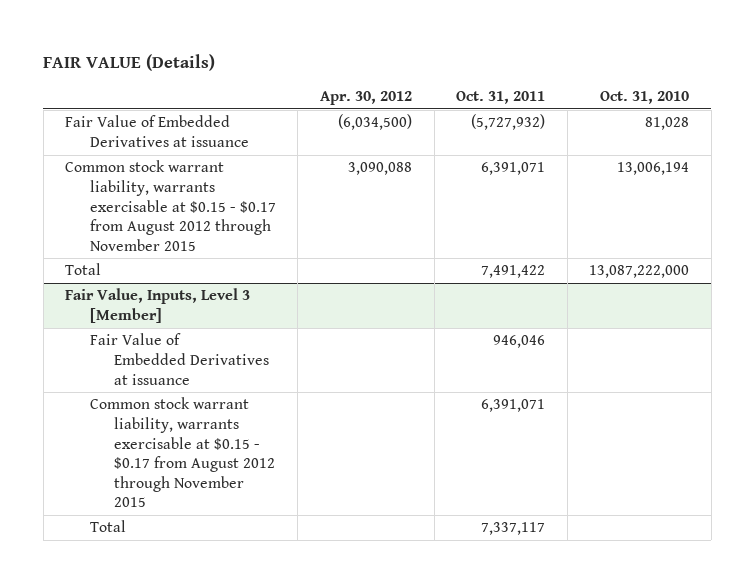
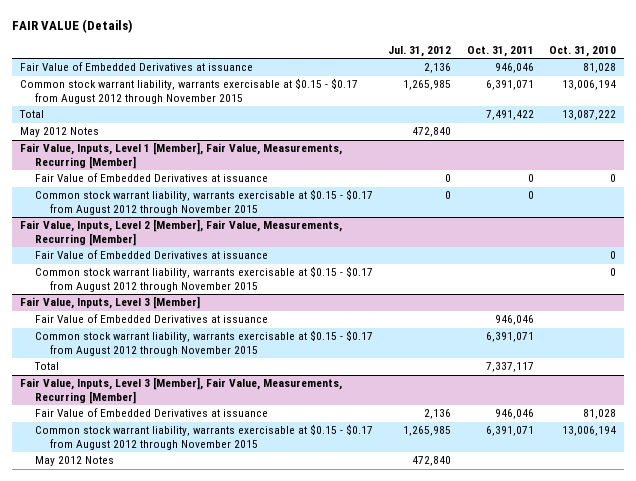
- | Apr. 30, 2012 | Oct. 31, 2011 | Oct. 31, 2010
+ | Jul. 31, 2012 | Oct. 31, 2011 | Oct. 31, 2010
- Fair Value of Embedded Derivatives at issuance | (6,034,500) | (5,727,932) | 81,028
+ Fair Value of Embedded Derivatives at issuance | 2,136 | 946,046 | 81,028
- Total | | 7,491,422 | 13,087,222,000
+ Total | | 7,491,422 | 13,087,222
+ May 2012 Notes | 472,840 | |
+ Fair Value, Inputs, Level 1 [Member], Fair Value, Measurements, Recurring [Member]
+ Fair Value of Embedded Derivatives at issuance | 0 | 0 | 0
+ Common stock warrant liability, warrants exercisable at $0.15 - $0.17 from August 2012 through November 2015 | 0 | 0 |
+ Fair Value, Inputs, Level 2 [Member], Fair Value, Measurements, Recurring [Member]
+ Fair Value of Embedded Derivatives at issuance | | | 0
+ Common stock warrant liability, warrants exercisable at $0.15 - $0.17 from August 2012 through November 2015 | | | 0
+ Fair Value, Inputs, Level 3 [Member], Fair Value, Measurements, Recurring [Member]
+ Fair Value of Embedded Derivatives at issuance | 2,136 | 946,046 | 81,028
+ Common stock warrant liability, warrants exercisable at $0.15 - $0.17 from August 2012 through November 2015 | 1,265,985 | 6,391,071 | 13,006,194
+ May 2012 Notes | 472,840 | |

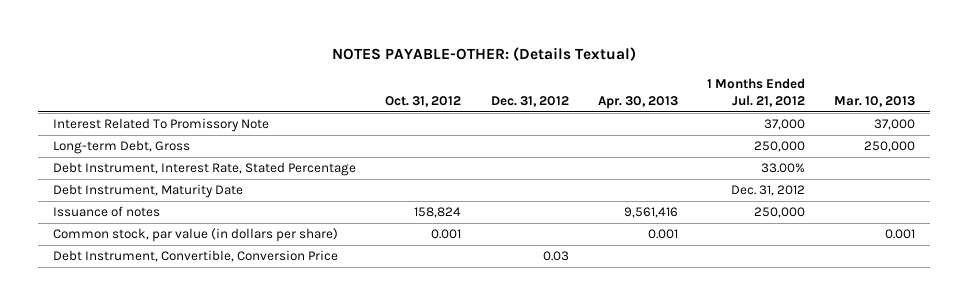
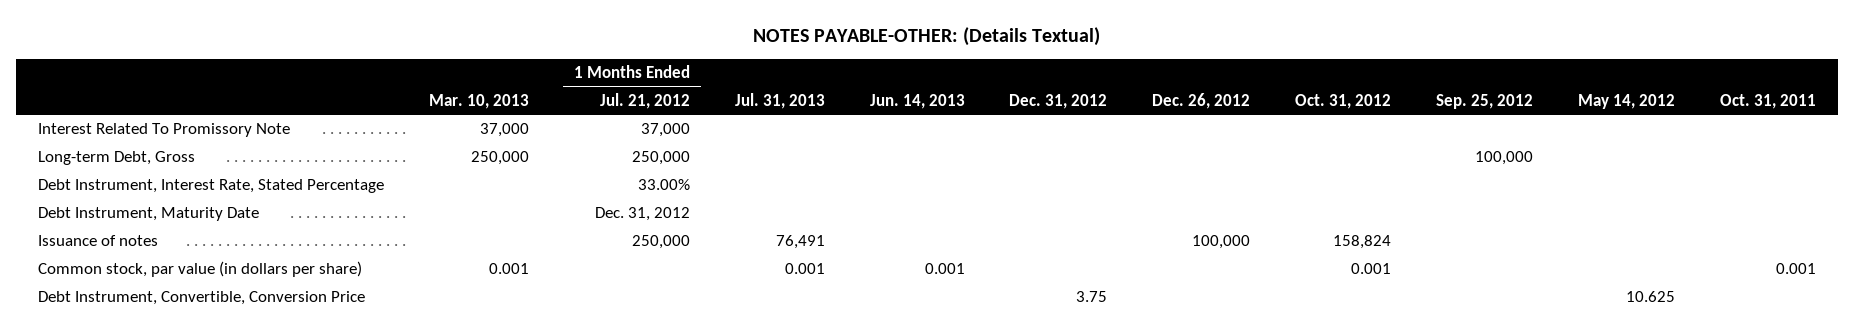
- | Oct. 31, 2012 | Dec. 31, 2012 | Apr. 30, 2013 | 1 Months Ended Jul. 21, 2012 | Mar. 10, 2013
+ | Mar. 10, 2013 | 1 Months Ended Jul. 21, 2012 | Jul. 31, 2013 | Jun. 14, 2013 | Dec. 31, 2012 | Dec. 26, 2012 | Oct. 31, 2012 | Sep. 25, 2012 | May 14, 2012 | Oct. 31, 2011
- Debt Instrument, Convertible, Conversion Price | | 0.03 | | |
+ Debt Instrument, Convertible, Conversion Price | | | | | 3.75 | | | | 10.625 |

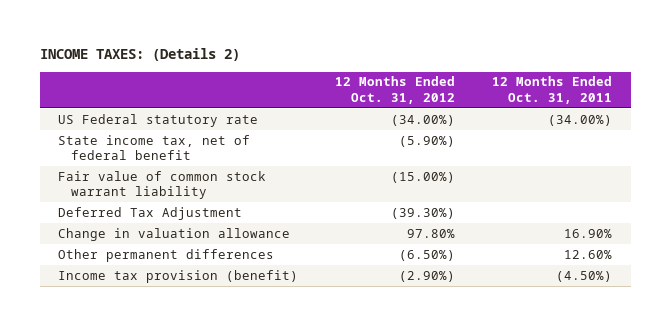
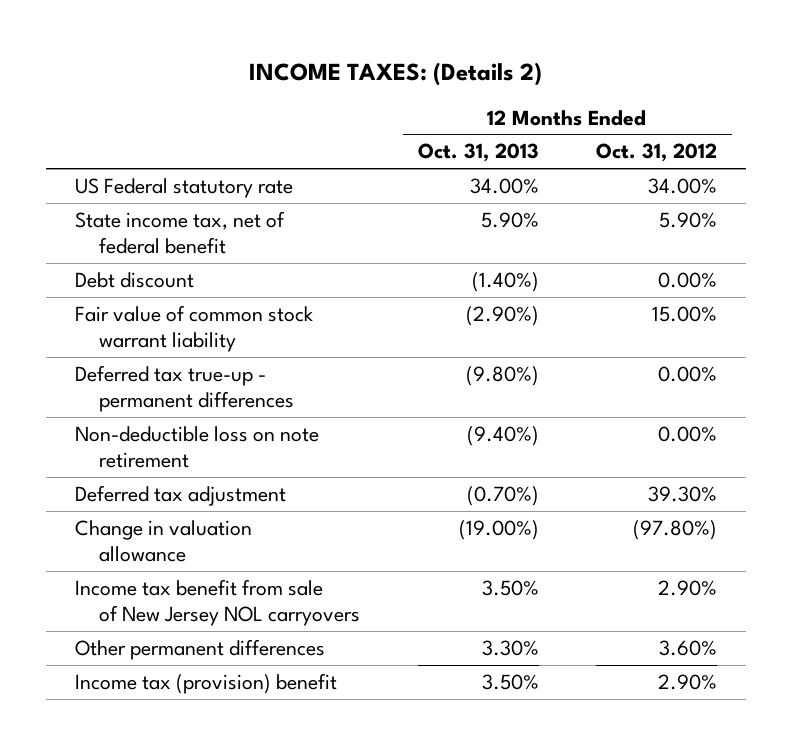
- | 12 Months Ended Oct. 31, 2012 | 12 Months Ended Oct. 31, 2011
+ | 12 Months Ended Oct. 31, 2013 | 12 Months Ended Oct. 31, 2012
- US Federal statutory rate | (34.00%) | (34.00%)
- State income tax, net of federal benefit | (5.90%) |
- Fair value of common stock warrant liability | (15.00%) |
- Deferred Tax Adjustment | (39.30%) |
- Change in valuation allowance | 97.80% | 16.90%
- Other permanent differences | (6.50%) | 12.60%
- Income tax provision (benefit) | (2.90%) | (4.50%)
+ US Federal statutory rate | 34.00% | 34.00%
+ State income tax, net of federal benefit | 5.90% | 5.90%
+ Debt discount | (1.40%) | 0.00%
+ Fair value of common stock warrant liability | (2.90%) | 15.00%
+ Deferred tax true-up - permanent differences | (9.80%) | 0.00%
+ Non-deductible loss on note retirement | (9.40%) | 0.00%
+ Deferred tax adjustment | (0.70%) | 39.30%
+ Change in valuation allowance | (19.00%) | (97.80%)
+ Income tax benefit from sale of New Jersey NOL carryovers | 3.50% | 2.90%
+ Other permanent differences | 3.30% | 3.60%
+ Income tax (provision) benefit | 3.50% | 2.90%

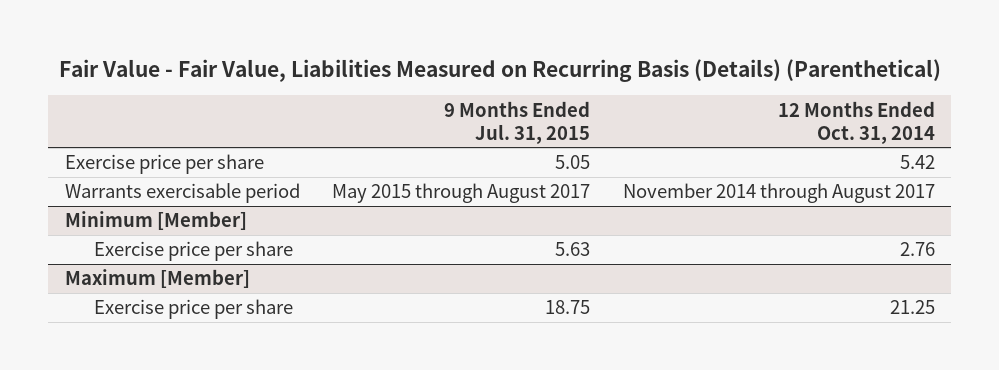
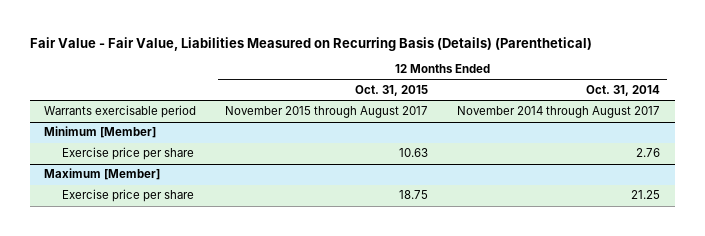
- | 9 Months Ended Jul. 31, 2015 | 12 Months Ended Oct. 31, 2014
+ | 12 Months Ended Oct. 31, 2015 | 12 Months Ended Oct. 31, 2014
- Exercise price per share | 5.05 | 5.42

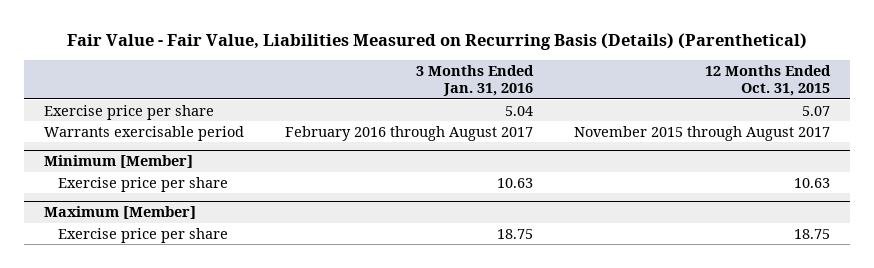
- | 12 Months Ended Oct. 31, 2015 | 12 Months Ended Oct. 31, 2014
+ | 3 Months Ended Jan. 31, 2016 | 12 Months Ended Oct. 31, 2015
+ Exercise price per share | 5.04 | 5.07

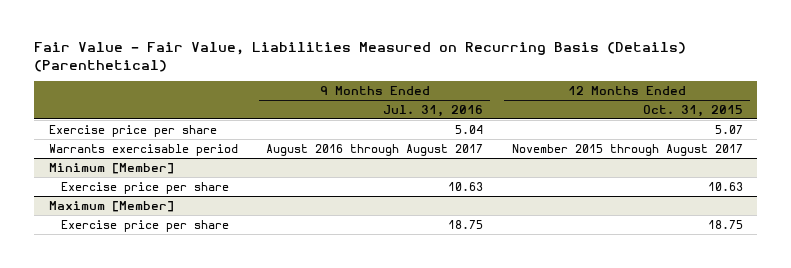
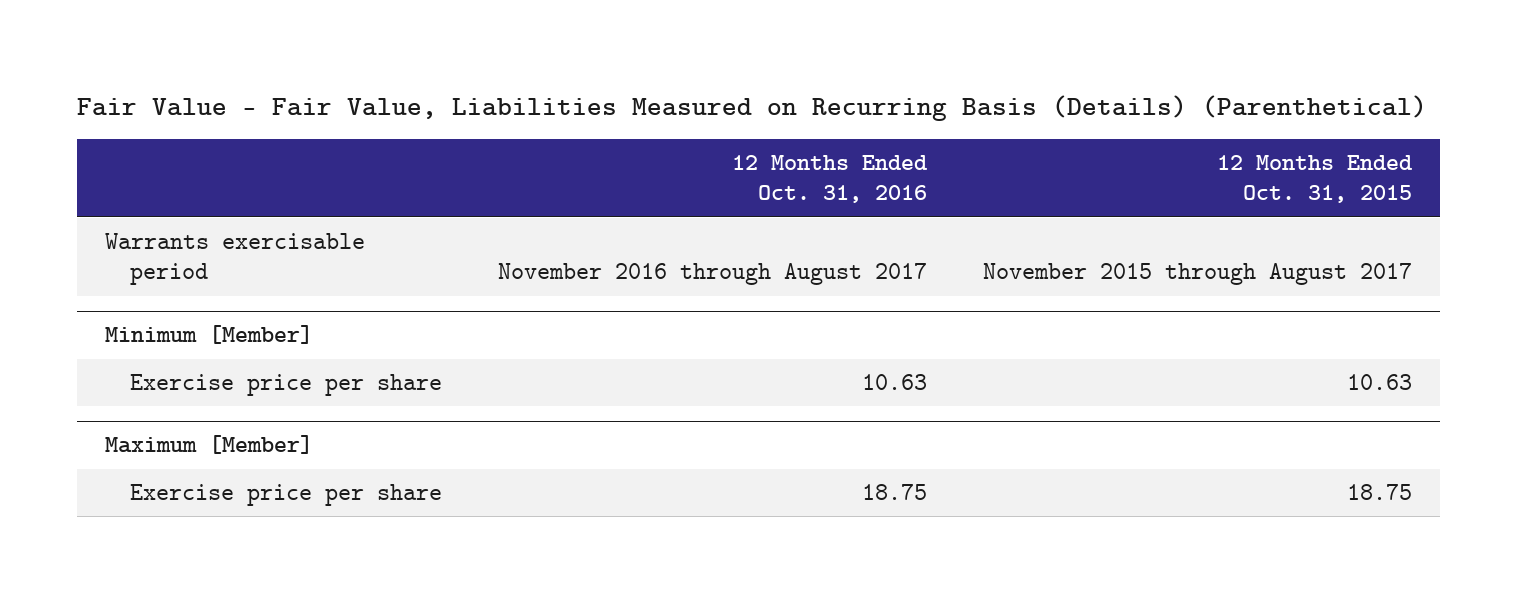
- | 9 Months Ended Jul. 31, 2016 | 12 Months Ended Oct. 31, 2015
+ | 12 Months Ended Oct. 31, 2016 | 12 Months Ended Oct. 31, 2015
- Exercise price per share | 5.04 | 5.07

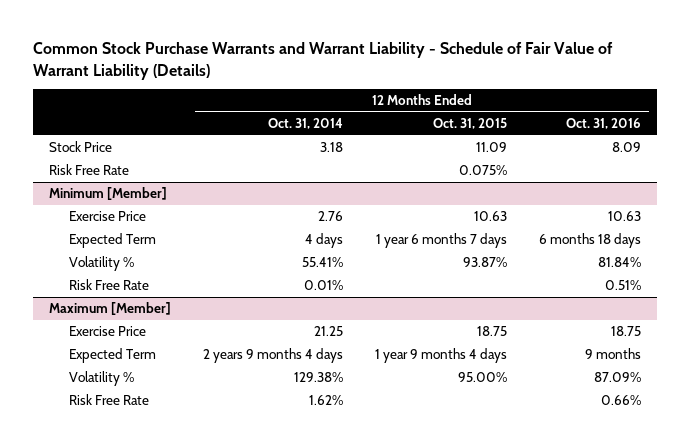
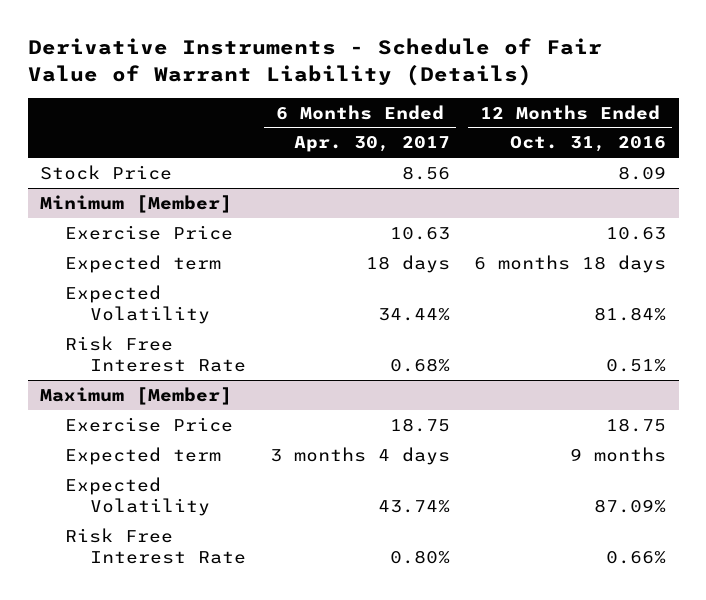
- Common Stock Purchase Warrants and Warrant Liability - Schedule of Fair Value of Warrant Liability (Details)
+ Derivative Instruments - Schedule of Fair Value of Warrant Liability (Details)
- | 12 Months Ended Oct. 31, 2014 | 12 Months Ended Oct. 31, 2015 | 12 Months Ended Oct. 31, 2016
+ | 6 Months Ended Apr. 30, 2017 | 12 Months Ended Oct. 31, 2016
- Risk Free Rate | | 0.075% |
@ Minimum [Member]
- Expected Term | 4 days | 1 year 6 months 7 days | 6 months 18 days
- Volatility % | 55.41% | 93.87% | 81.84%
- Risk Free Rate | 0.01% | | 0.51%
+ Expected term | 18 days | 6 months 18 days
+ Expected Volatility | 34.44% | 81.84%
+ Risk Free Interest Rate | 0.68% | 0.51%
@ Maximum [Member]
- Expected Term | 2 years 9 months 4 days | 1 year 9 months 4 days | 9 months
- Volatility % | 129.38% | 95.00% | 87.09%
- Risk Free Rate | 1.62% | | 0.66%
+ Expected term | 3 months 4 days | 9 months
+ Expected Volatility | 43.74% | 87.09%
+ Risk Free Interest Rate | 0.80% | 0.66%

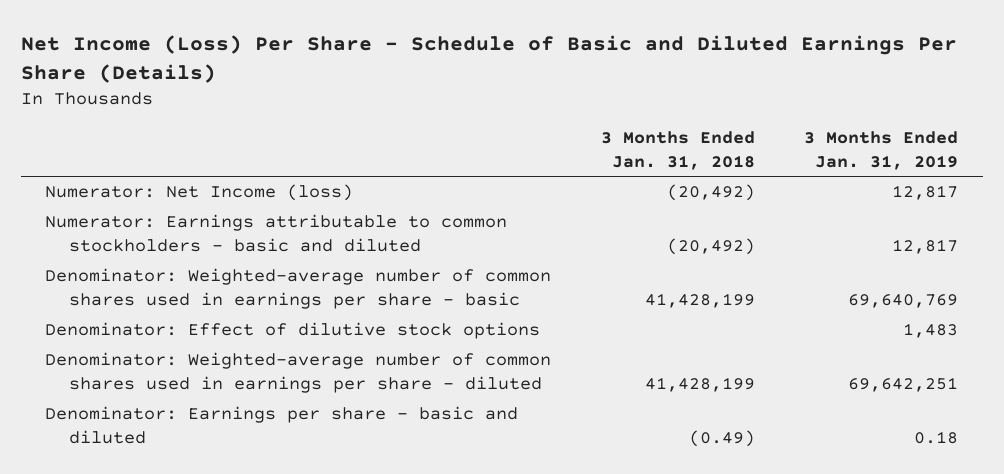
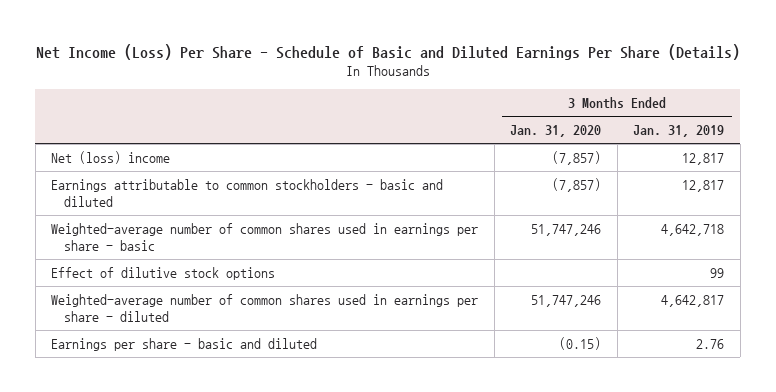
- | 3 Months Ended Jan. 31, 2018 | 3 Months Ended Jan. 31, 2019
+ | 3 Months Ended Jan. 31, 2020 | 3 Months Ended Jan. 31, 2019
- Numerator: Net Income (loss) | (20,492) | 12,817
- Numerator: Earnings attributable to common stockholders - basic and diluted | (20,492) | 12,817
- Denominator: Weighted-average number of common shares used in earnings per share - basic | 41,428,199 | 69,640,769
- Denominator: Effect of dilutive stock options | | 1,483
- Denominator: Weighted-average number of common shares used in earnings per share - diluted | 41,428,199 | 69,642,251
- Denominator: Earnings per share - basic and diluted | (0.49) | 0.18
+ Net (loss) income | (7,857) | 12,817
+ Earnings attributable to common stockholders - basic and diluted | (7,857) | 12,817
+ Weighted-average number of common shares used in earnings per share - basic | 51,747,246 | 4,642,718
+ Effect of dilutive stock options | | 99
+ Weighted-average number of common shares used in earnings per share - diluted | 51,747,246 | 4,642,817
+ Earnings per share - basic and diluted | (0.15) | 2.76

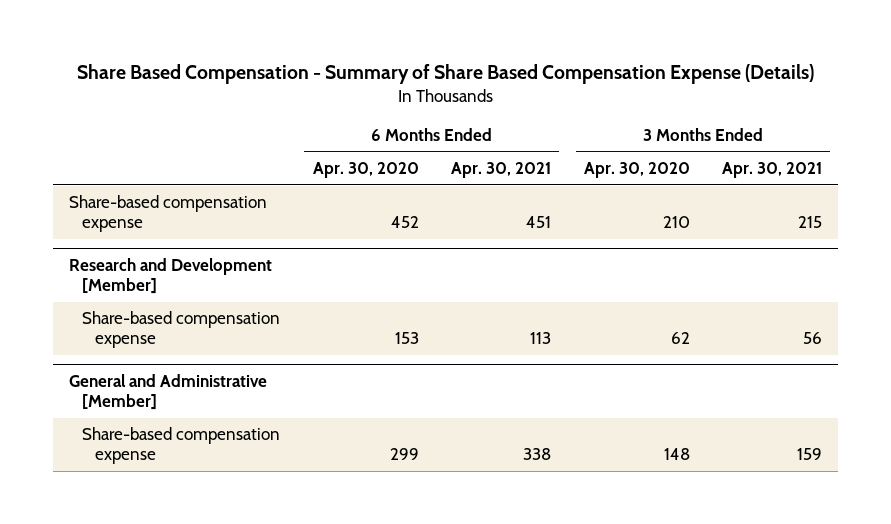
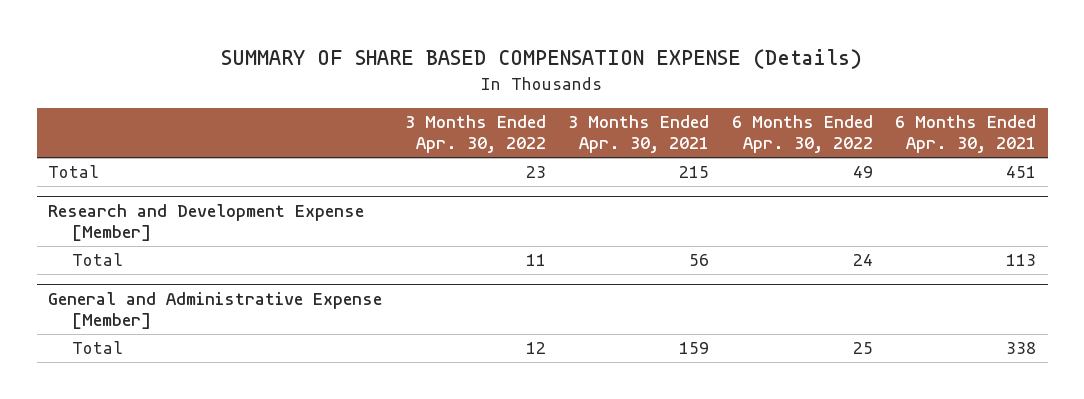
- Share Based Compensation - Summary of Share Based Compensation Expense (Details)
+ SUMMARY OF SHARE BASED COMPENSATION EXPENSE (Details)
- | 6 Months Ended Apr. 30, 2020 | 6 Months Ended Apr. 30, 2021 | 3 Months Ended Apr. 30, 2020 | 3 Months Ended Apr. 30, 2021
+ | 3 Months Ended Apr. 30, 2022 | 3 Months Ended Apr. 30, 2021 | 6 Months Ended Apr. 30, 2022 | 6 Months Ended Apr. 30, 2021
- Share-based compensation expense | 452 | 451 | 210 | 215
- Research and Development [Member]
- Share-based compensation expense | 153 | 113 | 62 | 56
- General and Administrative [Member]
- Share-based compensation expense | 299 | 338 | 148 | 159
+ Total | 23 | 215 | 49 | 451
+ Research and Development Expense [Member]
+ Total | 11 | 56 | 24 | 113
+ General and Administrative Expense [Member]
+ Total | 12 | 159 | 25 | 338

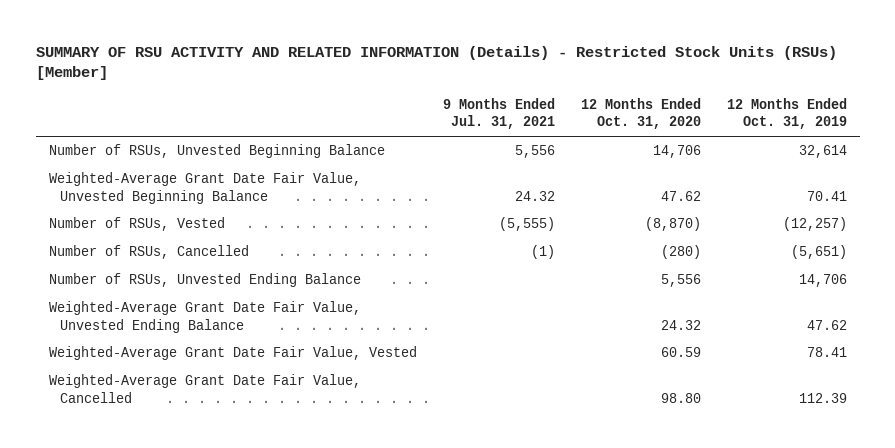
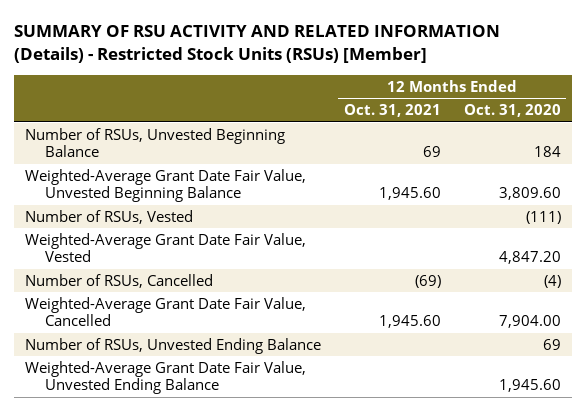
- | 9 Months Ended Jul. 31, 2021 | 12 Months Ended Oct. 31, 2020 | 12 Months Ended Oct. 31, 2019
+ | 12 Months Ended Oct. 31, 2021 | 12 Months Ended Oct. 31, 2020
- Number of RSUs, Unvested Beginning Balance | 5,556 | 14,706 | 32,614
- Weighted-Average Grant Date Fair Value, Unvested Beginning Balance | 24.32 | 47.62 | 70.41
- Number of RSUs, Vested | (5,555) | (8,870) | (12,257)
- Number of RSUs, Cancelled | (1) | (280) | (5,651)
- Number of RSUs, Unvested Ending Balance | | 5,556 | 14,706
- Weighted-Average Grant Date Fair Value, Unvested Ending Balance | | 24.32 | 47.62
- Weighted-Average Grant Date Fair Value, Vested | | 60.59 | 78.41
- Weighted-Average Grant Date Fair Value, Cancelled | | 98.80 | 112.39
+ Number of RSUs, Unvested Beginning Balance | 69 | 184
+ Weighted-Average Grant Date Fair Value, Unvested Beginning Balance | 1,945.60 | 3,809.60
+ Number of RSUs, Vested | | (111)
+ Weighted-Average Grant Date Fair Value, Vested | | 4,847.20
+ Number of RSUs, Cancelled | (69) | (4)
+ Weighted-Average Grant Date Fair Value, Cancelled | 1,945.60 | 7,904.00
+ Number of RSUs, Unvested Ending Balance | | 69
+ Weighted-Average Grant Date Fair Value, Unvested Ending Balance | | 1,945.60

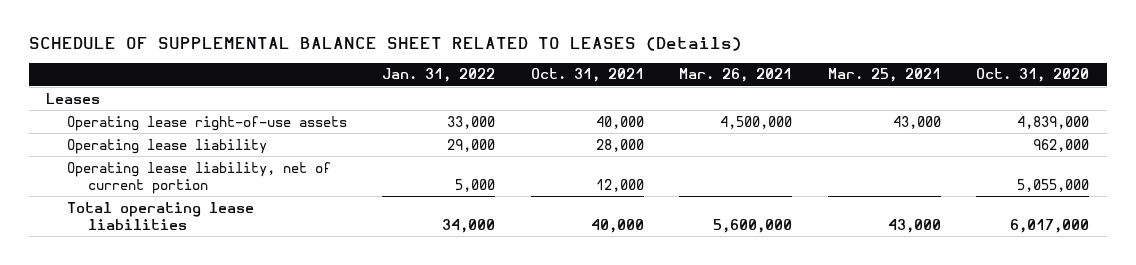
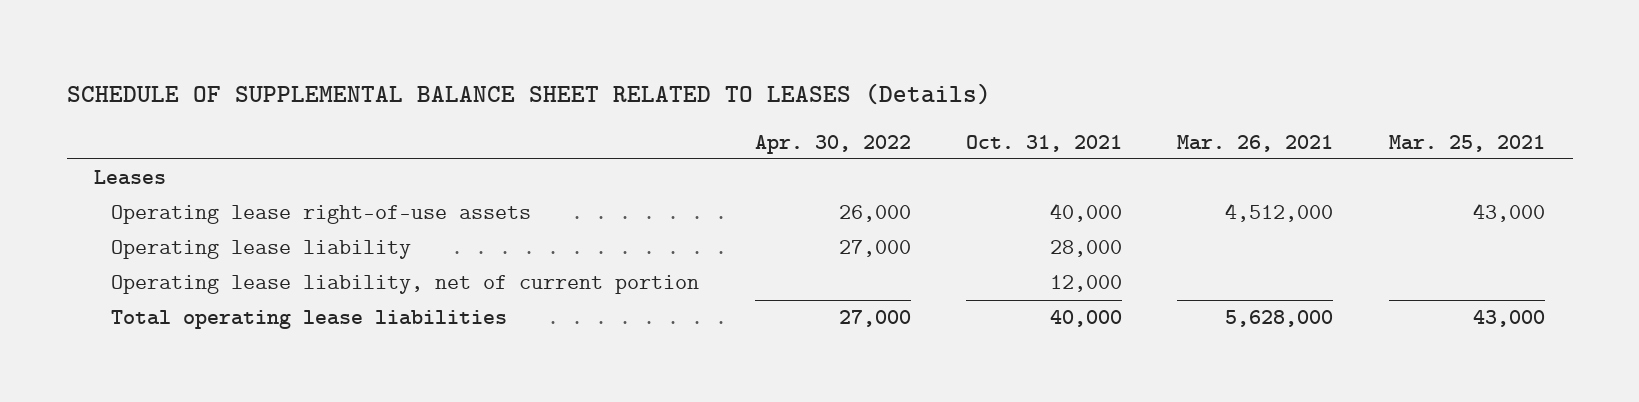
- | Jan. 31, 2022 | Oct. 31, 2021 | Mar. 26, 2021 | Mar. 25, 2021 | Oct. 31, 2020
+ | Apr. 30, 2022 | Oct. 31, 2021 | Mar. 26, 2021 | Mar. 25, 2021
- Operating lease right-of-use assets | 33,000 | 40,000 | 4,500,000 | 43,000 | 4,839,000
+ Operating lease right-of-use assets | 26,000 | 40,000 | 4,512,000 | 43,000
- Total operating lease liabilities | 34,000 | 40,000 | 5,600,000 | 43,000 | 6,017,000
+ Total operating lease liabilities | 27,000 | 40,000 | 5,628,000 | 43,000

